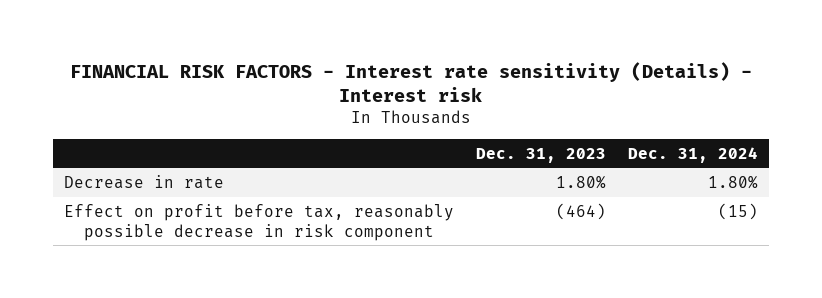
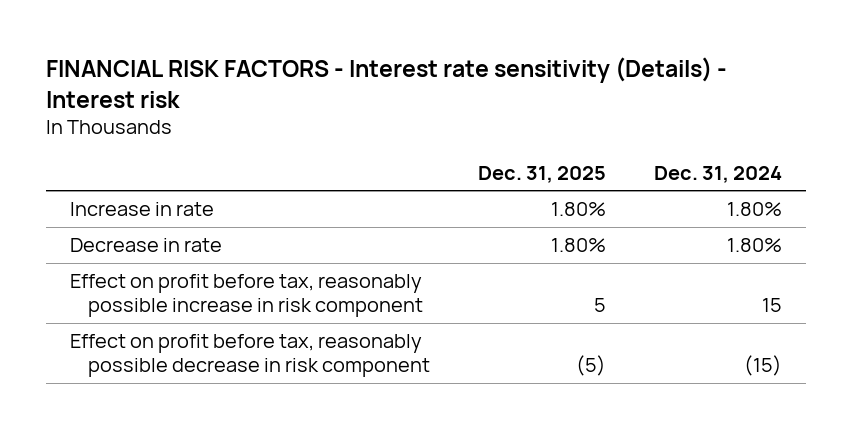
- | Dec. 31, 2023 | Dec. 31, 2024
+ | Dec. 31, 2025 | Dec. 31, 2024
+ Increase in rate | 1.80% | 1.80%
+ Effect on profit before tax, reasonably possible increase in risk component | 5 | 15

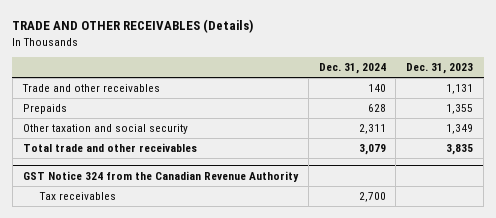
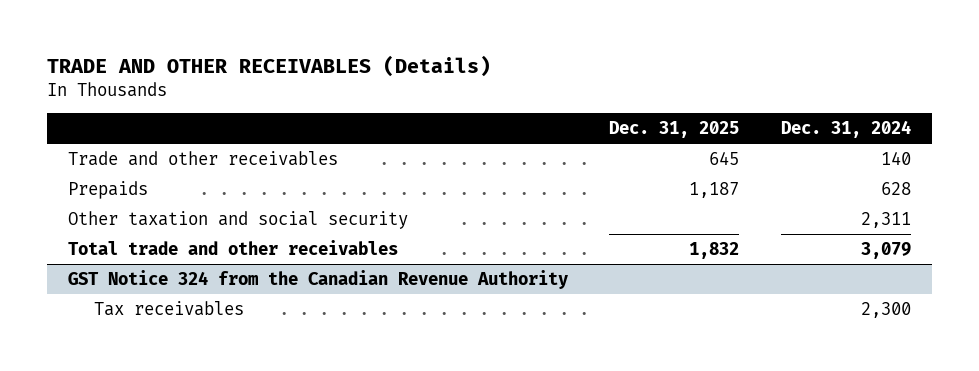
- | Dec. 31, 2024 | Dec. 31, 2023
+ | Dec. 31, 2025 | Dec. 31, 2024
@ GST Notice 324 from the Canadian Revenue Authority
- Tax receivables | 2,700 |
+ Tax receivables | | 2,300

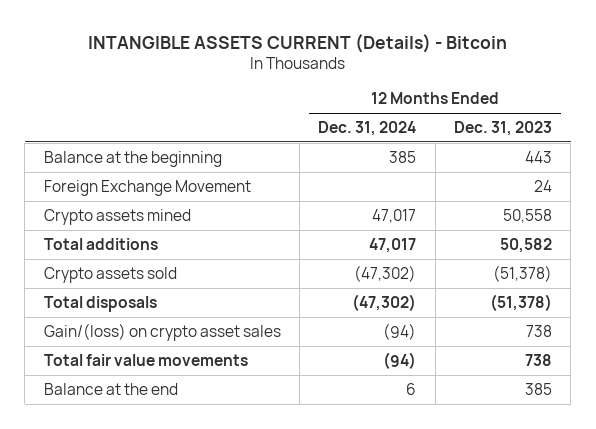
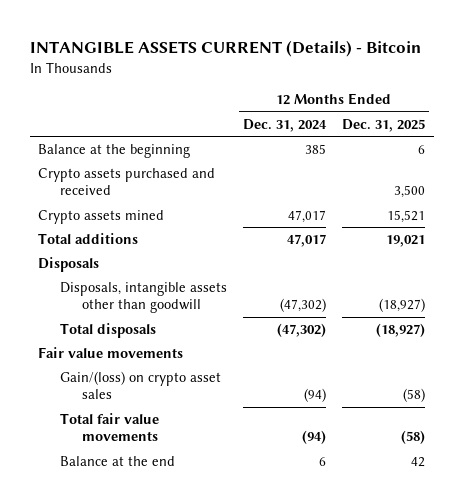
- | 12 Months Ended Dec. 31, 2024 | 12 Months Ended Dec. 31, 2023
+ | 12 Months Ended Dec. 31, 2024 | 12 Months Ended Dec. 31, 2025
- Foreign Exchange Movement | | 24
+ Crypto assets purchased and received | | 3,500
- Crypto assets sold | (47,302) | (51,378)
+ Disposals
+ Disposals, intangible assets other than goodwill | (47,302) | (18,927)
+ Fair value movements

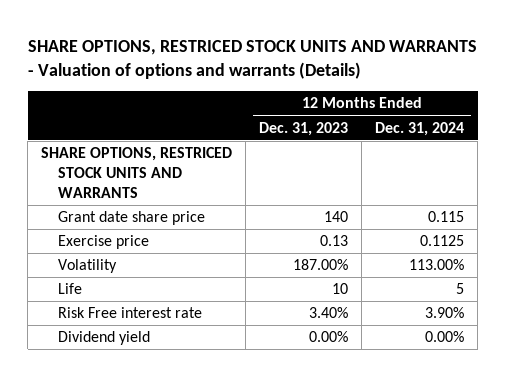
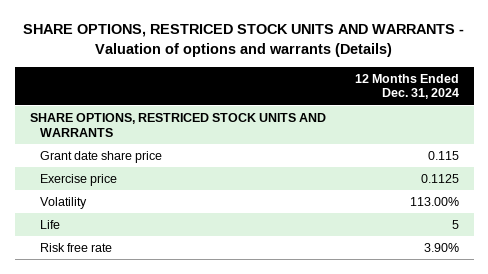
- | 12 Months Ended Dec. 31, 2023 | 12 Months Ended Dec. 31, 2024
+ | 12 Months Ended Dec. 31, 2024
- Risk Free interest rate | 3.40% | 3.90%
- Dividend yield | 0.00% | 0.00%
+ Risk free rate | 3.90%

